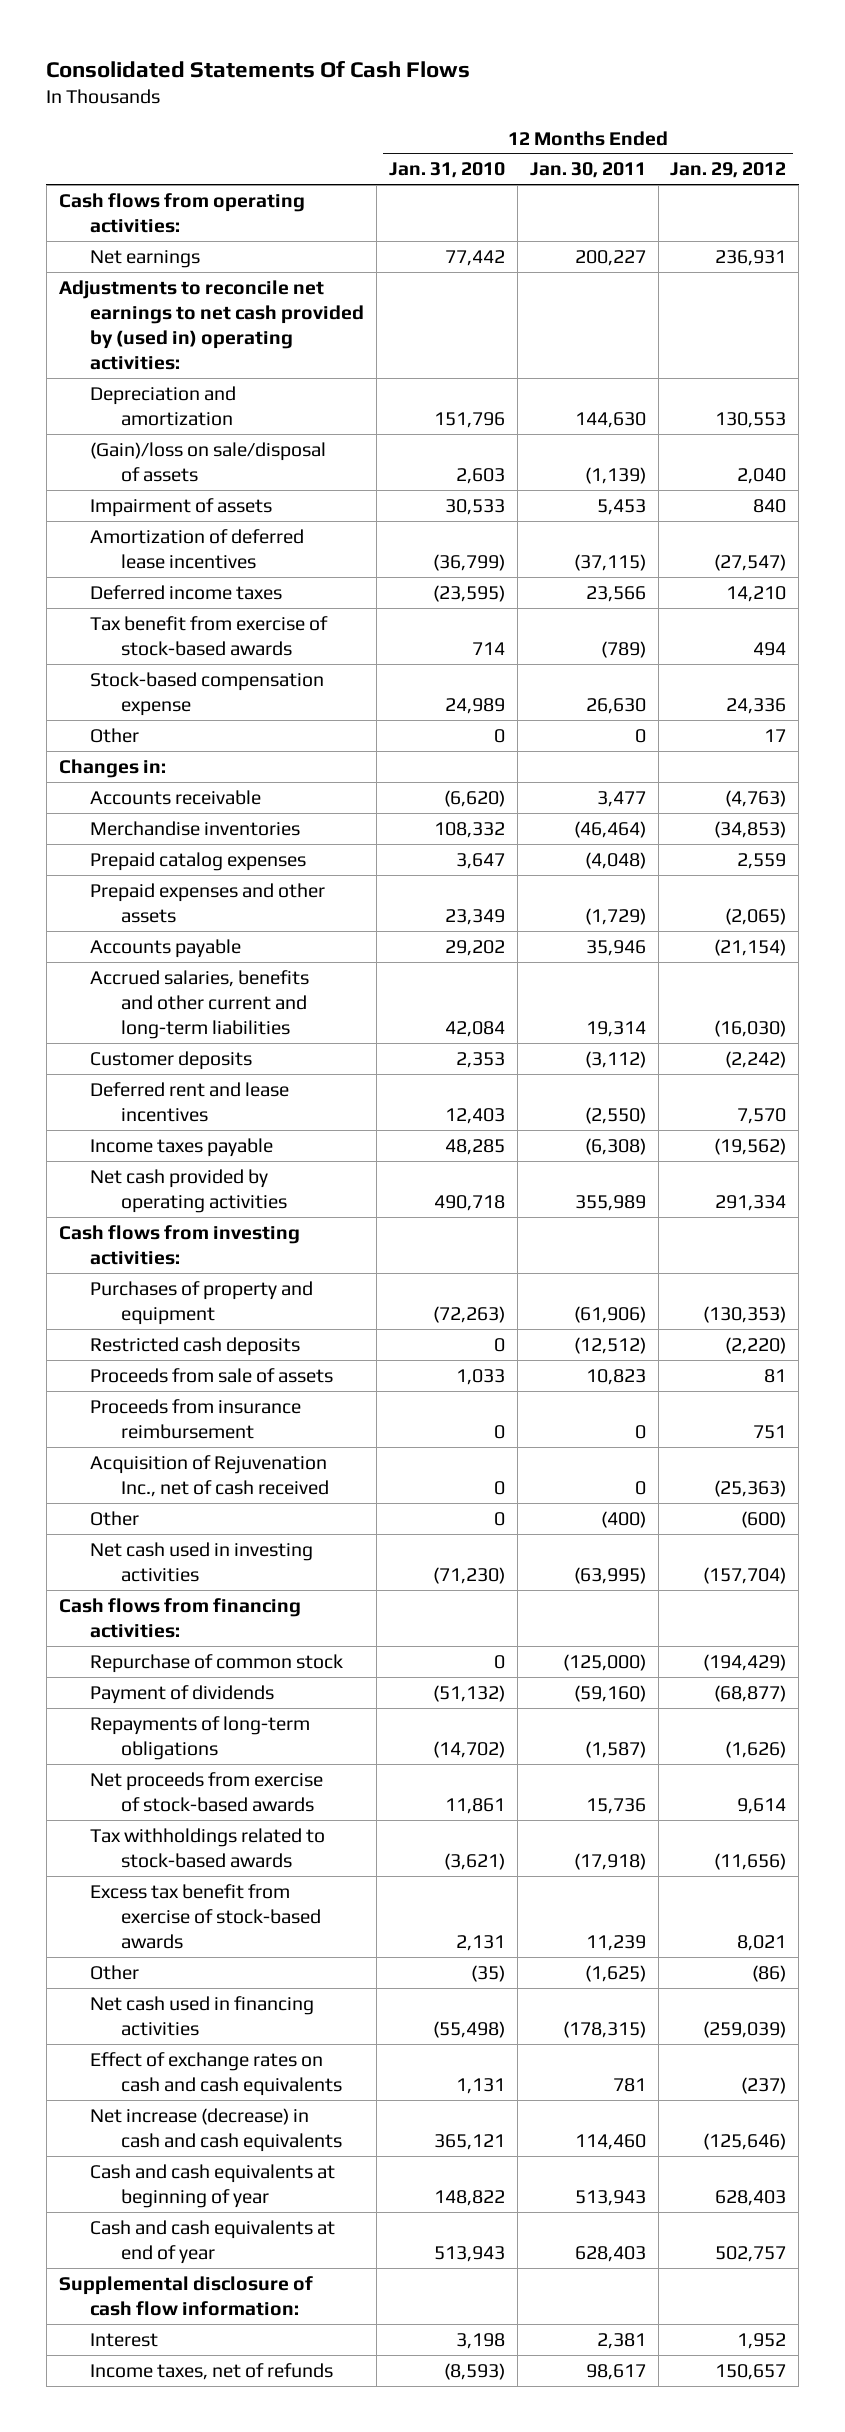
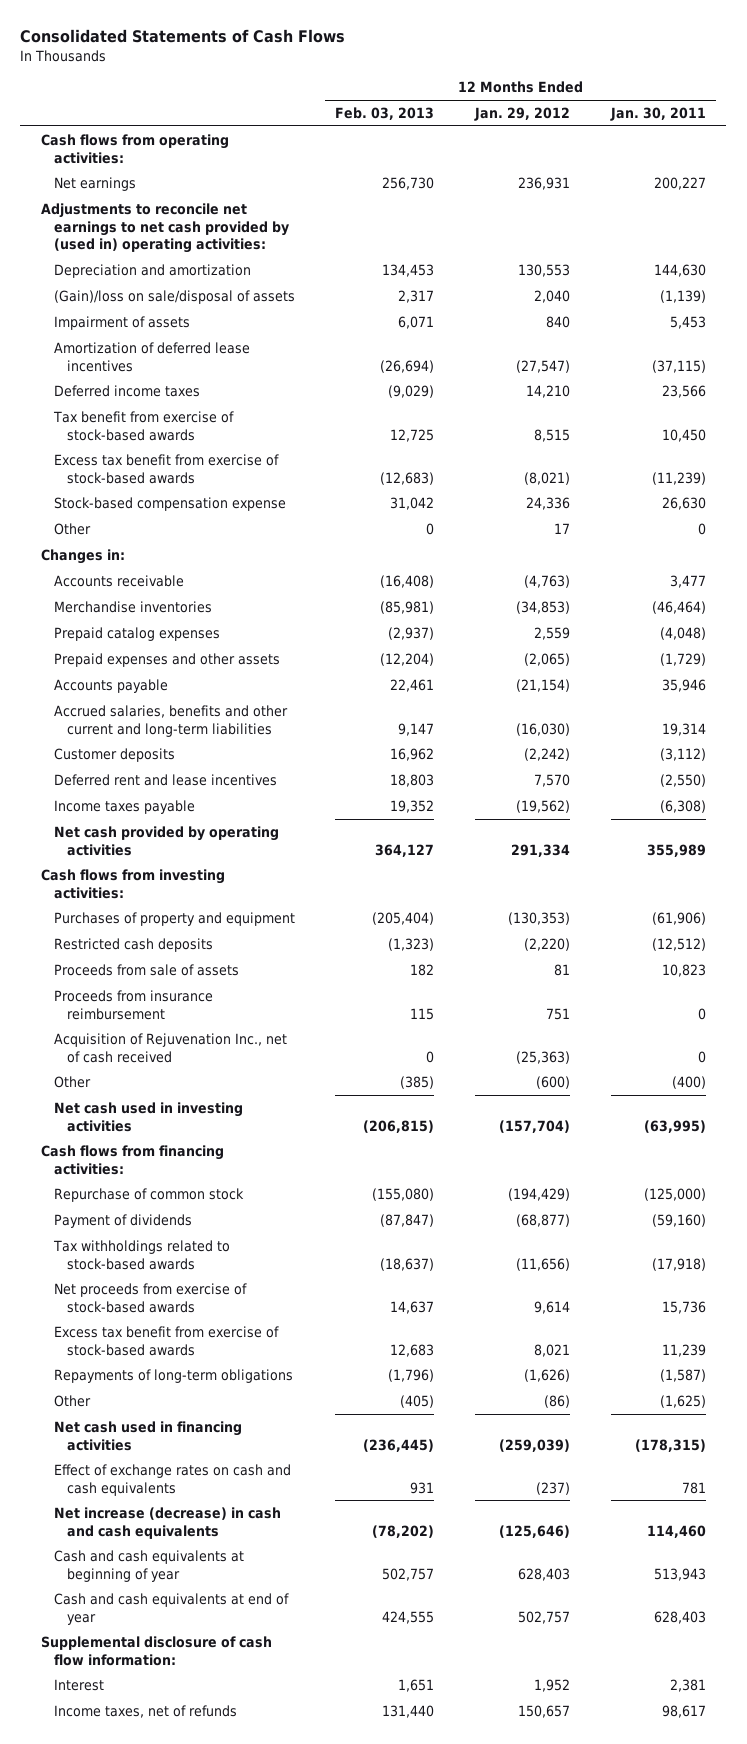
- Consolidated Statements Of Cash Flows
+ Consolidated Statements of Cash Flows
- | 12 Months Ended Jan. 31, 2010 | 12 Months Ended Jan. 30, 2011 | 12 Months Ended Jan. 29, 2012
+ | 12 Months Ended Feb. 03, 2013 | 12 Months Ended Jan. 29, 2012 | 12 Months Ended Jan. 30, 2011
- Tax benefit from exercise of stock-based awards | 714 | (789) | 494
+ Tax benefit from exercise of stock-based awards | 12,725 | 8,515 | 10,450
+ Excess tax benefit from exercise of stock-based awards | (12,683) | (8,021) | (11,239)
moved down: Net proceeds from exercise of stock-based awards | 14,637 | 9,614 | 15,736
moved down: Repayments of long-term obligations | (1,796) | (1,626) | (1,587)

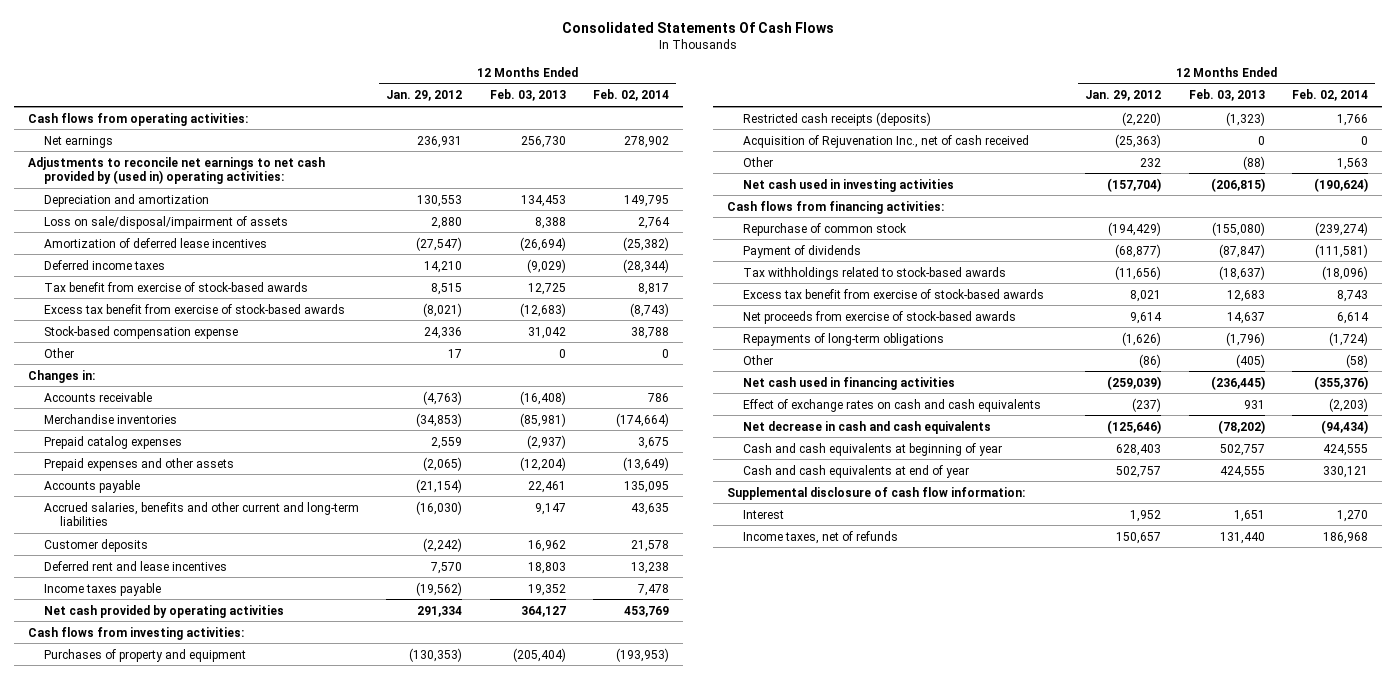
- Consolidated Statements of Cash Flows
+ Consolidated Statements Of Cash Flows
- | 12 Months Ended Feb. 03, 2013 | 12 Months Ended Jan. 29, 2012 | 12 Months Ended Jan. 30, 2011
+ | 12 Months Ended Jan. 29, 2012 | 12 Months Ended Feb. 03, 2013 | 12 Months Ended Feb. 02, 2014
- (Gain)/loss on sale/disposal of assets | 2,317 | 2,040 | (1,139)
- Impairment of assets | 6,071 | 840 | 5,453
+ Loss on sale/disposal/impairment of assets | 2,880 | 8,388 | 2,764
- Restricted cash deposits | (1,323) | (2,220) | (12,512)
- Proceeds from sale of assets | 182 | 81 | 10,823
- Proceeds from insurance reimbursement | 115 | 751 | 0
+ Restricted cash receipts (deposits) | (2,220) | (1,323) | 1,766
- Other | (385) | (600) | (400)
+ Other | 232 | (88) | 1,563
moved down: Net proceeds from exercise of stock-based awards | 9,614 | 14,637 | 6,614
- Net increase (decrease) in cash and cash equivalents | (78,202) | (125,646) | 114,460
+ Net decrease in cash and cash equivalents | (125,646) | (78,202) | (94,434)

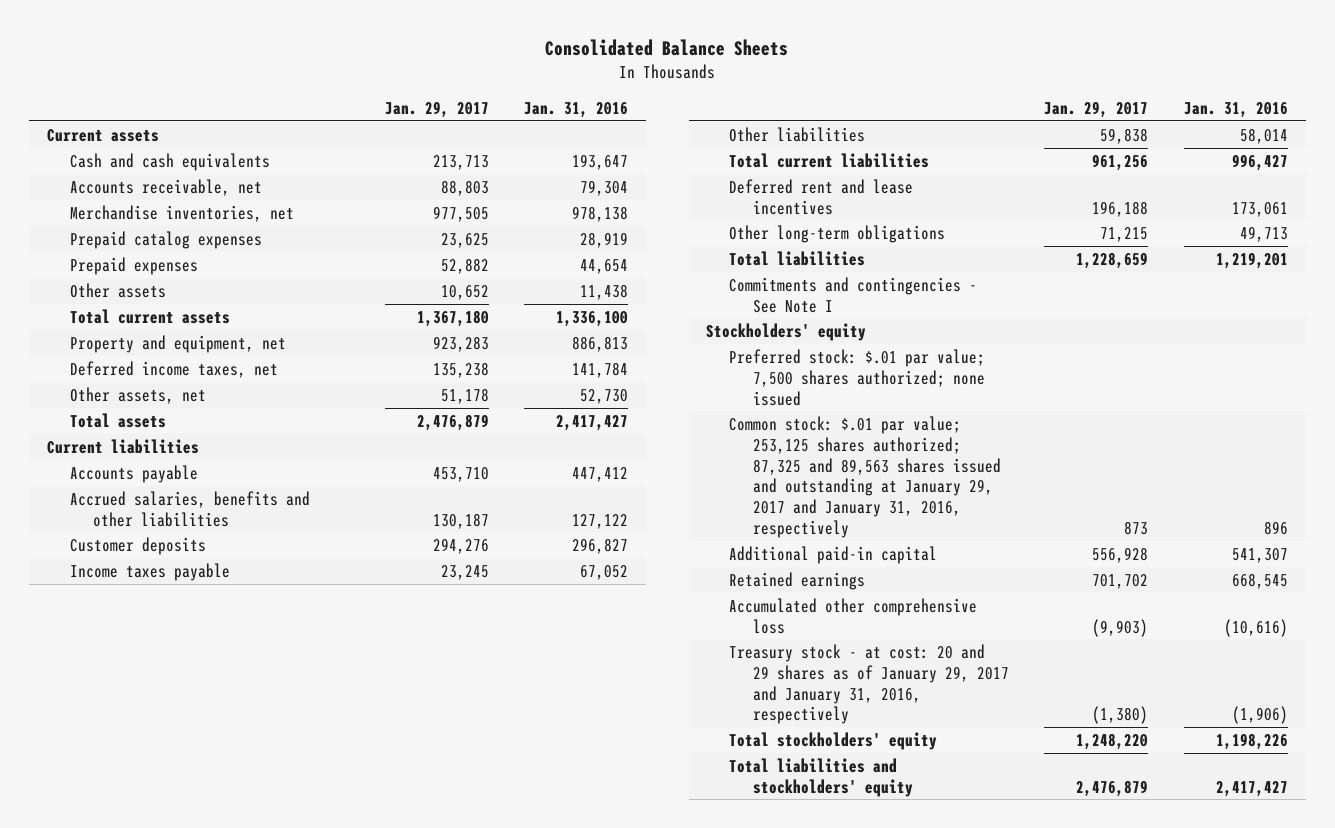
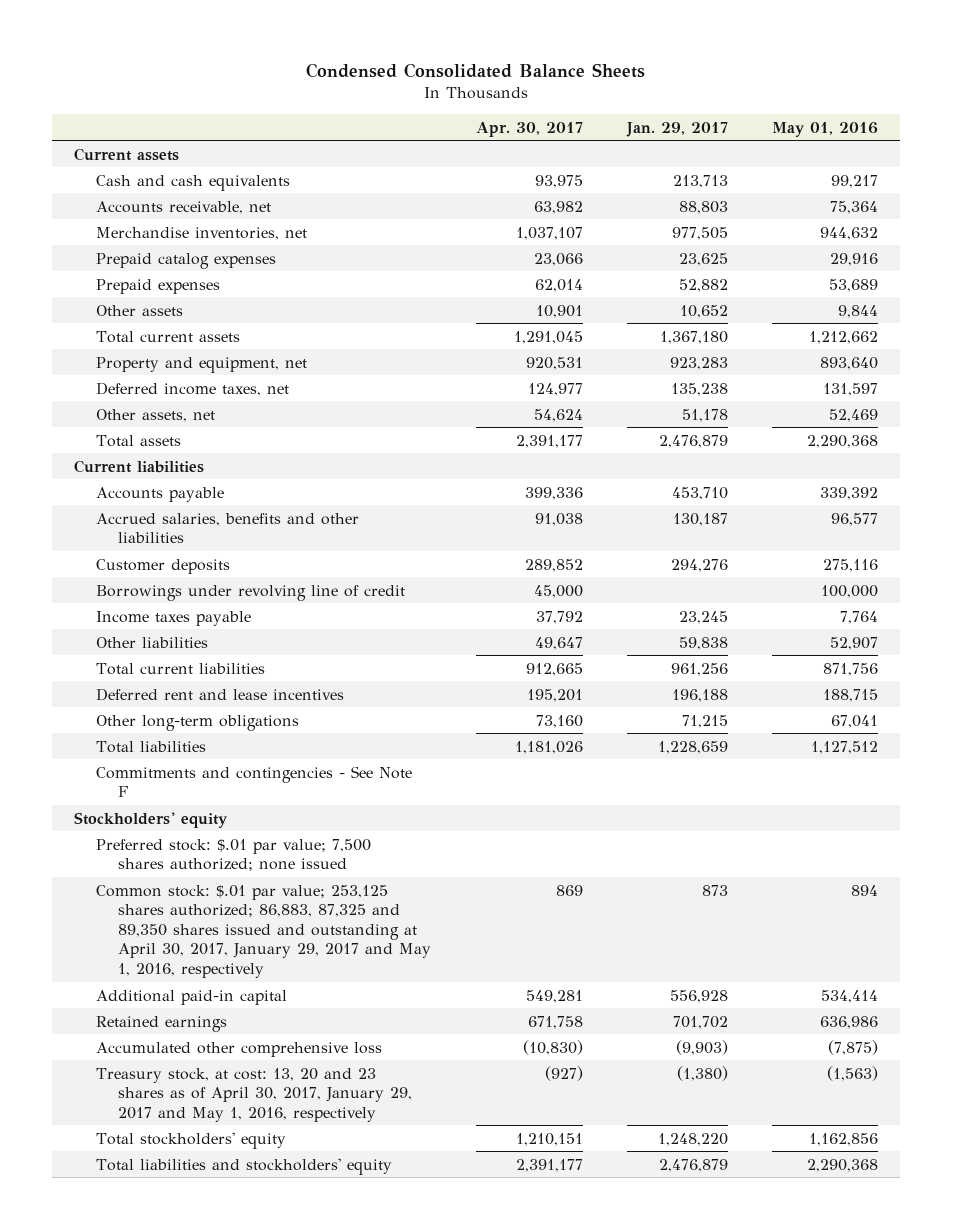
- Consolidated Balance Sheets
+ Condensed Consolidated Balance Sheets
- | Jan. 29, 2017 | Jan. 31, 2016
+ | Apr. 30, 2017 | Jan. 29, 2017 | May 01, 2016
+ Borrowings under revolving line of credit | 45,000 | | 100,000
- Commitments and contingencies - See Note I
+ Commitments and contingencies - See Note F
- Common stock: $.01 par value; 253,125 shares authorized; 87,325 and 89,563 shares issued and outstanding at January 29, 2017 and January 31, 2016, respectively | 873 | 896
+ Common stock: $.01 par value; 253,125 shares authorized; 86,883, 87,325 and 89,350 shares issued and outstanding at April 30, 2017, January 29, 2017 and May 1, 2016, respectively | 869 | 873 | 894
- Treasury stock - at cost: 20 and 29 shares as of January 29, 2017 and January 31, 2016, respectively | (1,380) | (1,906)
+ Treasury stock, at cost: 13, 20 and 23 shares as of April 30, 2017, January 29, 2017 and May 1, 2016, respectively | (927) | (1,380) | (1,563)

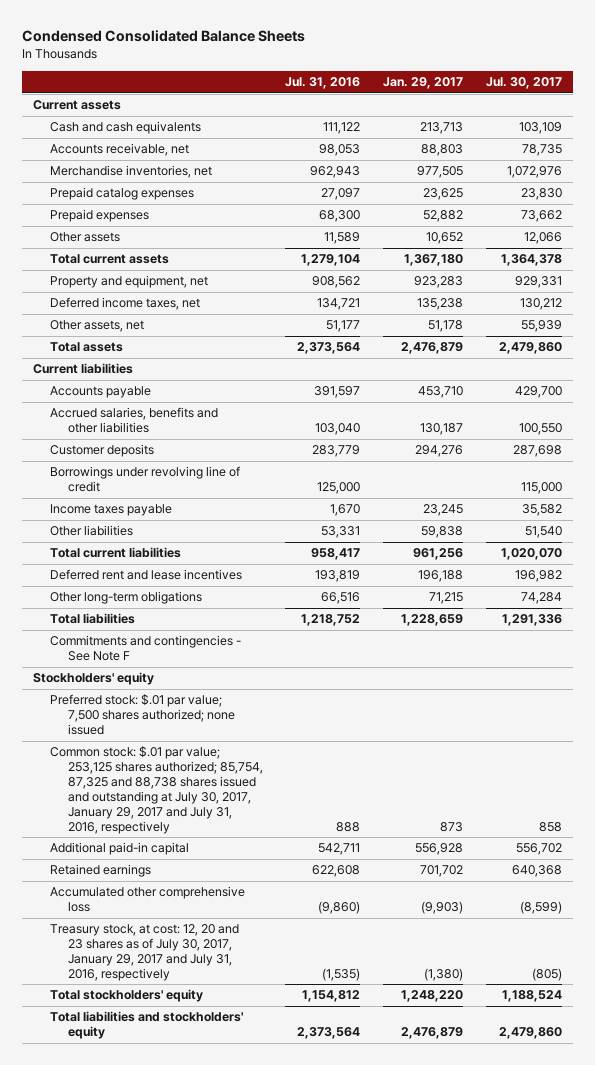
- | Apr. 30, 2017 | Jan. 29, 2017 | May 01, 2016
+ | Jul. 31, 2016 | Jan. 29, 2017 | Jul. 30, 2017
- Common stock: $.01 par value; 253,125 shares authorized; 86,883, 87,325 and 89,350 shares issued and outstanding at April 30, 2017, January 29, 2017 and May 1, 2016, respectively | 869 | 873 | 894
+ Common stock: $.01 par value; 253,125 shares authorized; 85,754, 87,325 and 88,738 shares issued and outstanding at July 30, 2017, January 29, 2017 and July 31, 2016, respectively | 888 | 873 | 858
- Treasury stock, at cost: 13, 20 and 23 shares as of April 30, 2017, January 29, 2017 and May 1, 2016, respectively | (927) | (1,380) | (1,563)
+ Treasury stock, at cost: 12, 20 and 23 shares as of July 30, 2017, January 29, 2017 and July 31, 2016, respectively | (1,535) | (1,380) | (805)

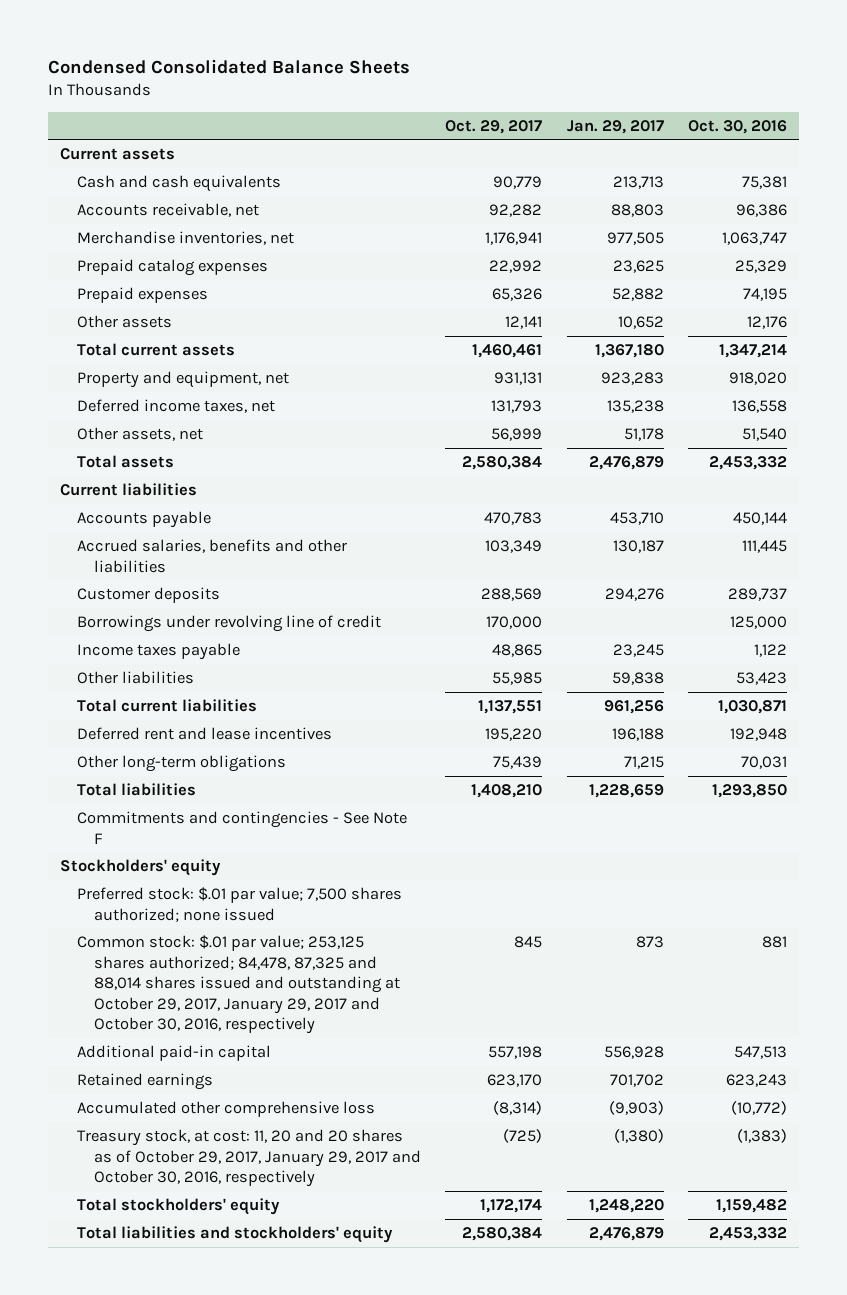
- | Jul. 31, 2016 | Jan. 29, 2017 | Jul. 30, 2017
+ | Oct. 29, 2017 | Jan. 29, 2017 | Oct. 30, 2016
- Common stock: $.01 par value; 253,125 shares authorized; 85,754, 87,325 and 88,738 shares issued and outstanding at July 30, 2017, January 29, 2017 and July 31, 2016, respectively | 888 | 873 | 858
+ Common stock: $.01 par value; 253,125 shares authorized; 84,478, 87,325 and 88,014 shares issued and outstanding at October 29, 2017, January 29, 2017 and October 30, 2016, respectively | 845 | 873 | 881
- Treasury stock, at cost: 12, 20 and 23 shares as of July 30, 2017, January 29, 2017 and July 31, 2016, respectively | (1,535) | (1,380) | (805)
+ Treasury stock, at cost: 11, 20 and 20 shares as of October 29, 2017, January 29, 2017 and October 30, 2016, respectively | (725) | (1,380) | (1,383)

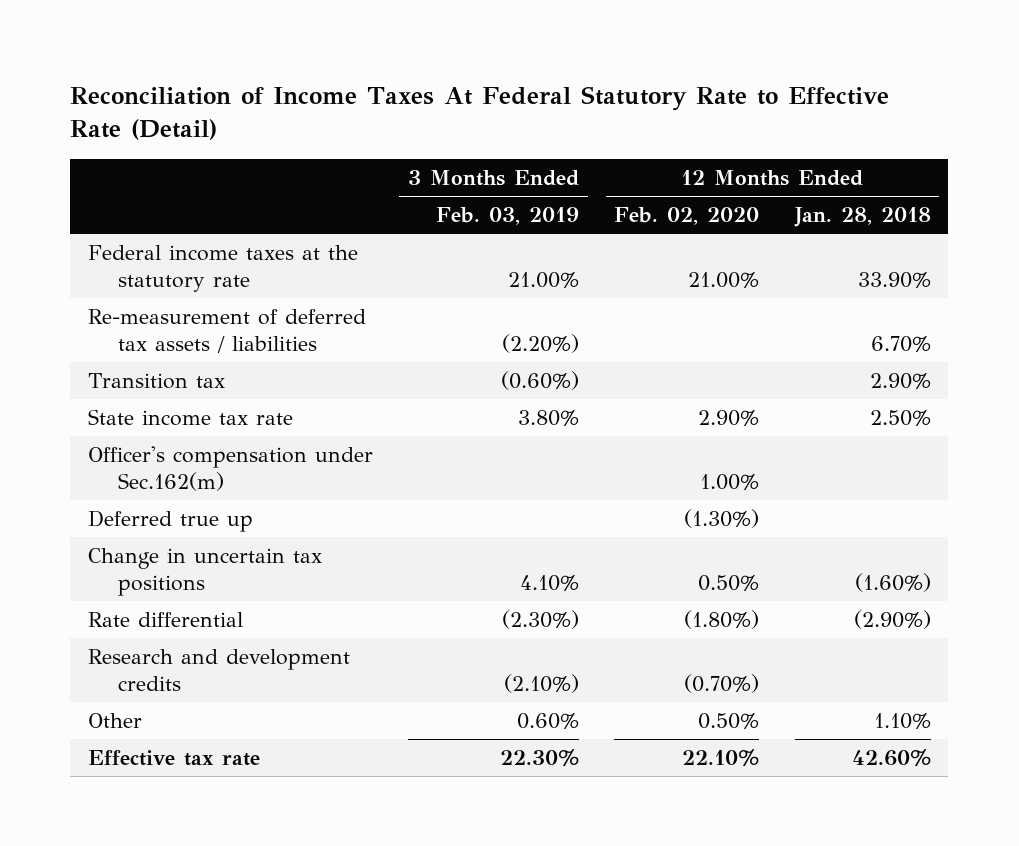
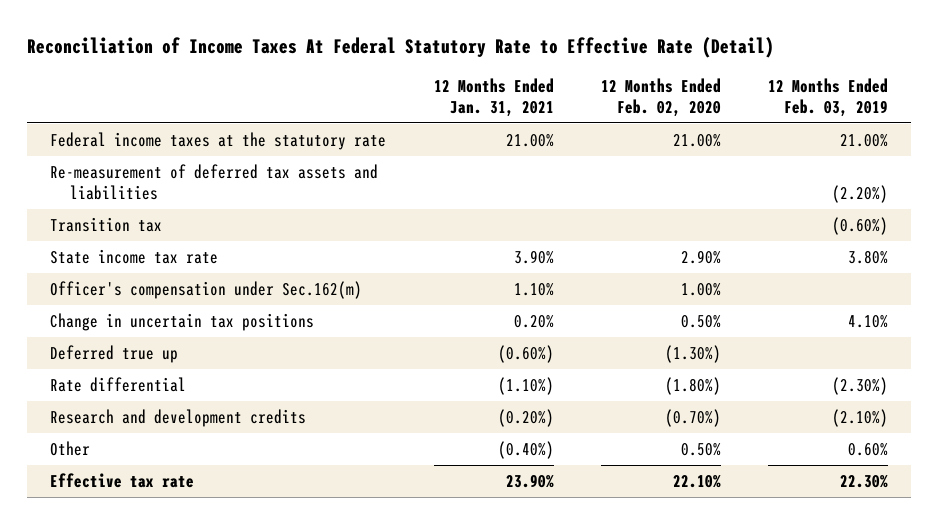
- | 3 Months Ended Feb. 03, 2019 | 12 Months Ended Feb. 02, 2020 | 12 Months Ended Jan. 28, 2018
+ | 12 Months Ended Jan. 31, 2021 | 12 Months Ended Feb. 02, 2020 | 12 Months Ended Feb. 03, 2019
- Re-measurement of deferred tax assets / liabilities | (2.20%) | | 6.70%
+ Re-measurement of deferred tax assets and liabilities | | | (2.20%)
moved down: Deferred true up | (0.60%) | (1.30%) |

